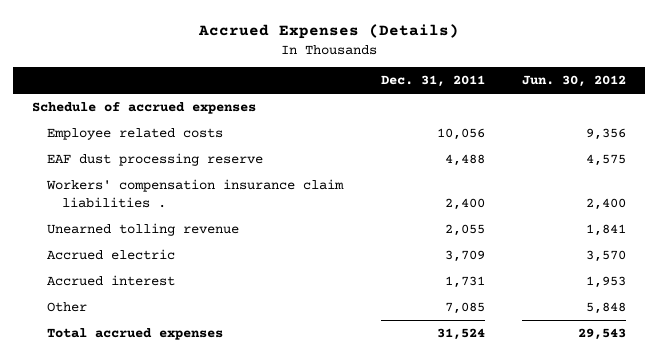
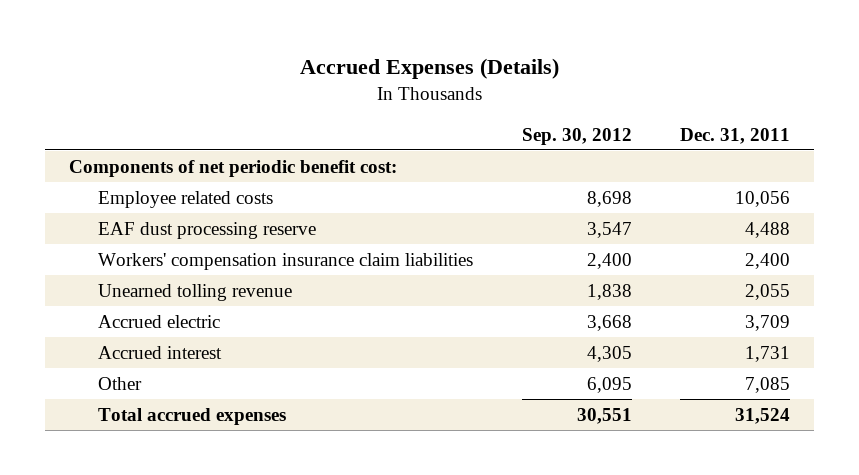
- | Dec. 31, 2011 | Jun. 30, 2012
+ | Sep. 30, 2012 | Dec. 31, 2011
- Schedule of accrued expenses
+ Components of net periodic benefit cost:
- Workers' compensation insurance claim liabilities . | 2,400 | 2,400
+ Workers' compensation insurance claim liabilities | 2,400 | 2,400

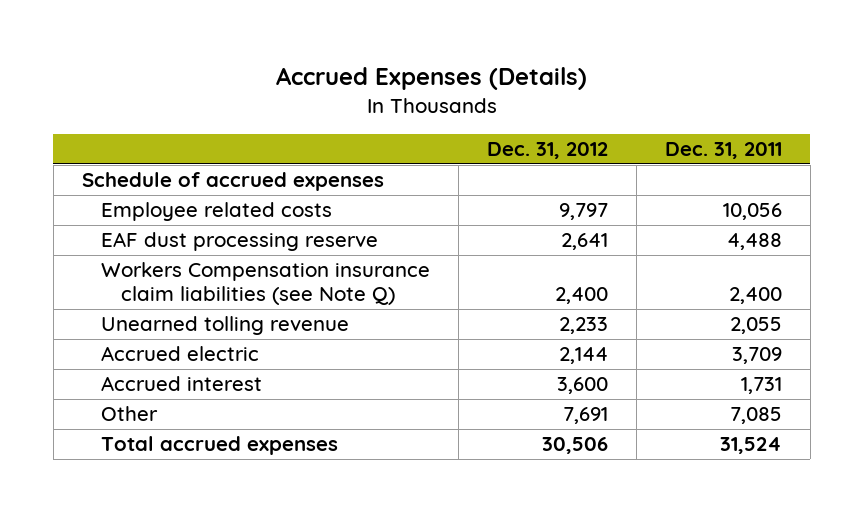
- | Sep. 30, 2012 | Dec. 31, 2011
+ | Dec. 31, 2012 | Dec. 31, 2011
- Components of net periodic benefit cost:
+ Schedule of accrued expenses
- Workers' compensation insurance claim liabilities | 2,400 | 2,400
+ Workers Compensation insurance claim liabilities (see Note Q) | 2,400 | 2,400

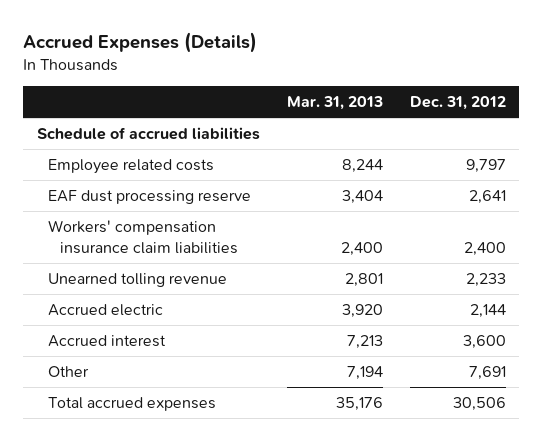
- | Dec. 31, 2012 | Dec. 31, 2011
+ | Mar. 31, 2013 | Dec. 31, 2012
- Schedule of accrued expenses
+ Schedule of accrued liabilities
- Workers Compensation insurance claim liabilities (see Note Q) | 2,400 | 2,400
+ Workers' compensation insurance claim liabilities | 2,400 | 2,400

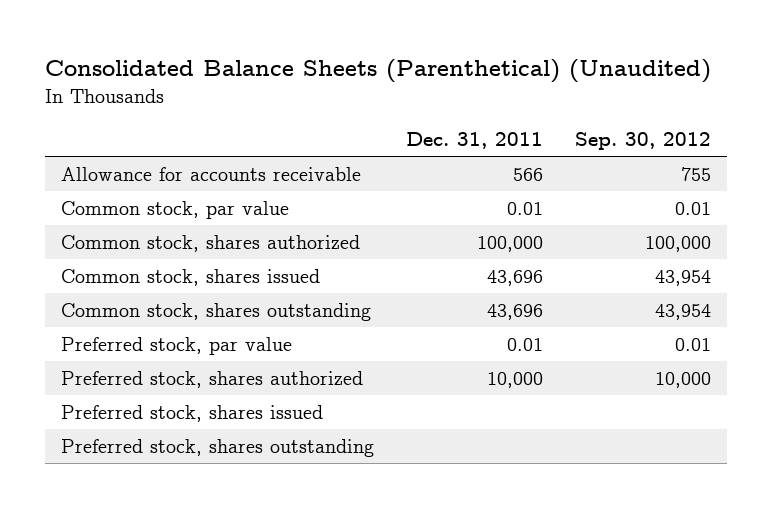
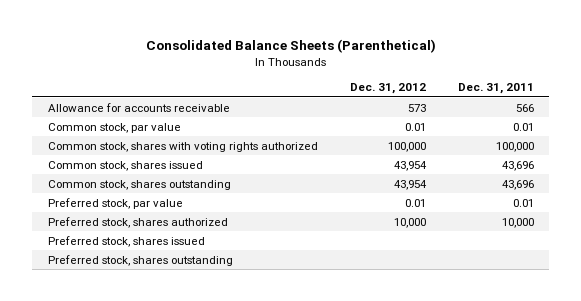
- Consolidated Balance Sheets (Parenthetical) (Unaudited)
+ Consolidated Balance Sheets (Parenthetical)
- | Dec. 31, 2011 | Sep. 30, 2012
+ | Dec. 31, 2012 | Dec. 31, 2011
- Common stock, shares authorized | 100,000 | 100,000
+ Common stock, shares with voting rights authorized | 100,000 | 100,000

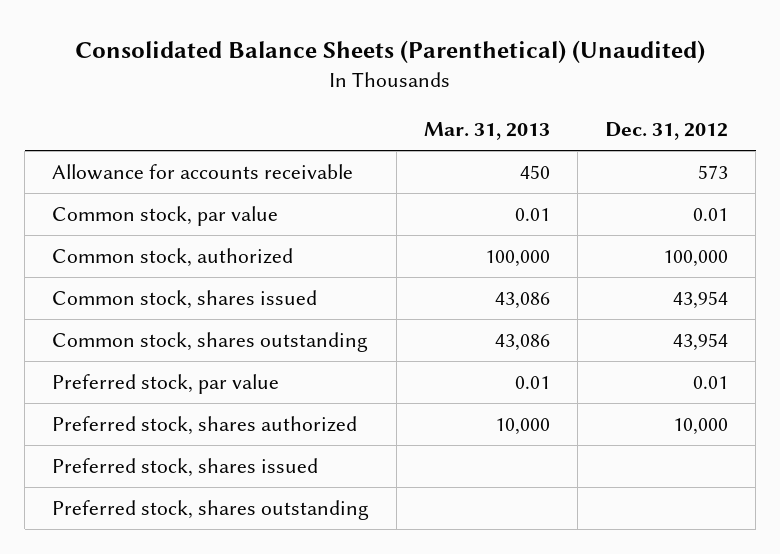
- Consolidated Balance Sheets (Parenthetical)
+ Consolidated Balance Sheets (Parenthetical) (Unaudited)
- | Dec. 31, 2012 | Dec. 31, 2011
+ | Mar. 31, 2013 | Dec. 31, 2012
- Common stock, shares with voting rights authorized | 100,000 | 100,000
+ Common stock, authorized | 100,000 | 100,000

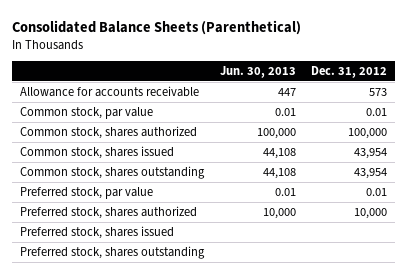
- Consolidated Balance Sheets (Parenthetical) (Unaudited)
+ Consolidated Balance Sheets (Parenthetical)
- | Mar. 31, 2013 | Dec. 31, 2012
+ | Jun. 30, 2013 | Dec. 31, 2012
- Common stock, authorized | 100,000 | 100,000
+ Common stock, shares authorized | 100,000 | 100,000

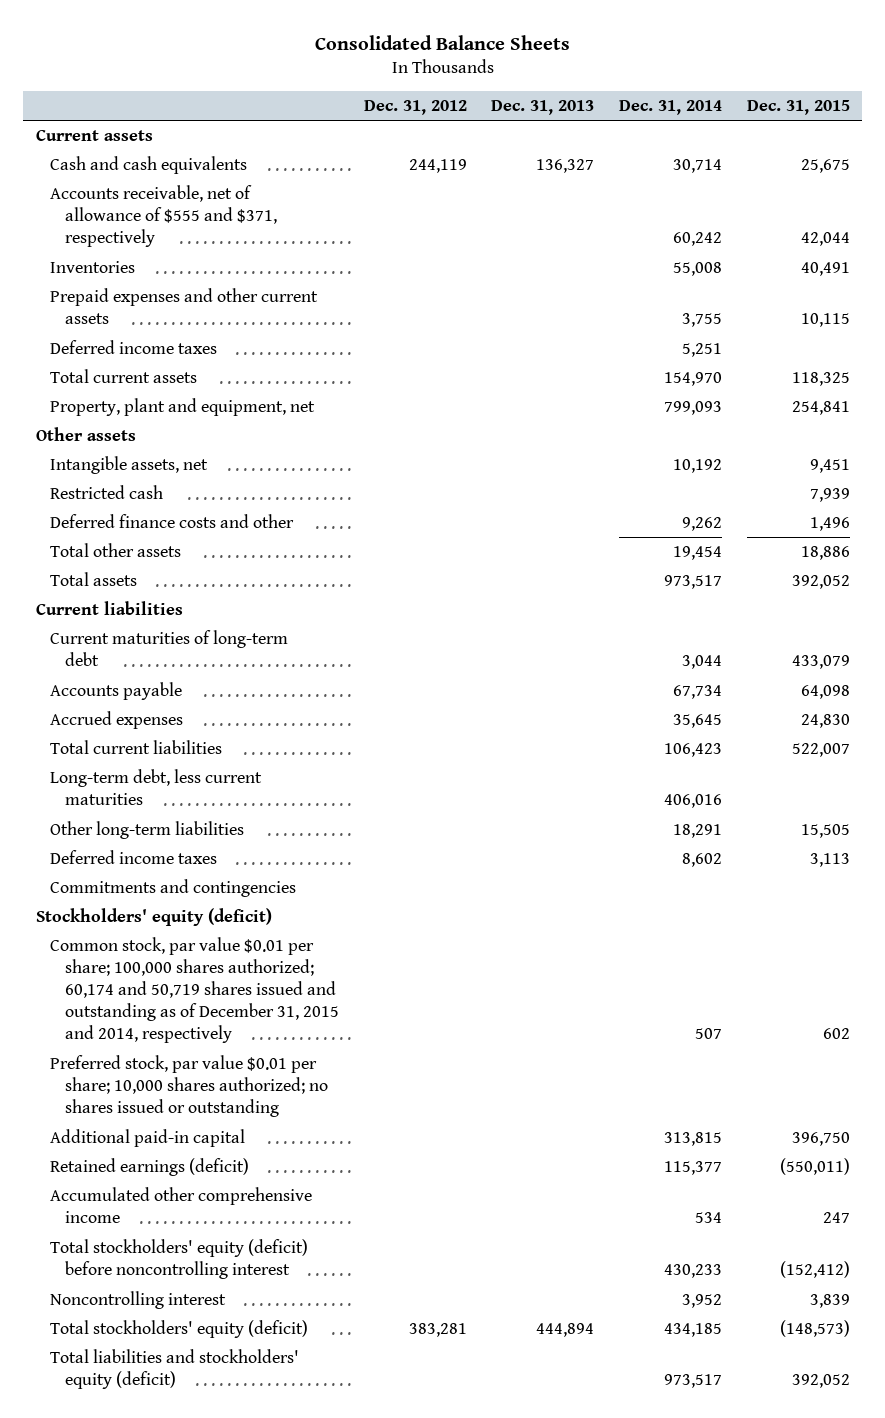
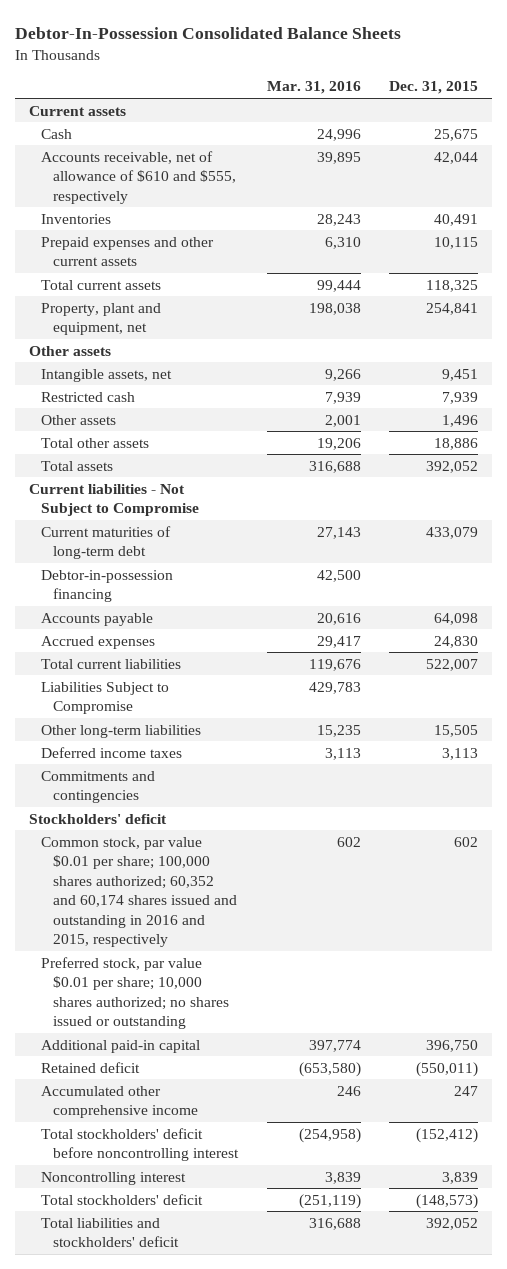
- Consolidated Balance Sheets
+ Debtor-In-Possession Consolidated Balance Sheets
- | Dec. 31, 2012 | Dec. 31, 2013 | Dec. 31, 2014 | Dec. 31, 2015
+ | Mar. 31, 2016 | Dec. 31, 2015
- Cash and cash equivalents | 244,119 | 136,327 | 30,714 | 25,675
- Accounts receivable, net of allowance of $555 and $371, respectively | | | 60,242 | 42,044
+ Cash | 24,996 | 25,675
+ Accounts receivable, net of allowance of $610 and $555, respectively | 39,895 | 42,044
- Deferred income taxes | | | 5,251 |
- Deferred finance costs and other | | | 9,262 | 1,496
+ Other assets | 2,001 | 1,496
- Current liabilities
+ Current liabilities - Not Subject to Compromise
+ Debtor-in-possession financing | 42,500 |
- Long-term debt, less current maturities | | | 406,016 |
+ Liabilities Subject to Compromise | 429,783 |
- Stockholders' equity (deficit)
- Common stock, par value $0.01 per share; 100,000 shares authorized; 60,174 and 50,719 shares issued and outstanding as of December 31, 2015 and 2014, respectively | | | 507 | 602
+ Stockholders' deficit
+ Common stock, par value $0.01 per share; 100,000 shares authorized; 60,352 and 60,174 shares issued and outstanding in 2016 and 2015, respectively | 602 | 602
- Retained earnings (deficit) | | | 115,377 | (550,011)
+ Retained deficit | (653,580) | (550,011)
- Total stockholders' equity (deficit) before noncontrolling interest | | | 430,233 | (152,412)
+ Total stockholders' deficit before noncontrolling interest | (254,958) | (152,412)
- Total stockholders' equity (deficit) | 383,281 | 444,894 | 434,185 | (148,573)
- Total liabilities and stockholders' equity (deficit) | | | 973,517 | 392,052
+ Total stockholders' deficit | (251,119) | (148,573)
+ Total liabilities and stockholders' deficit | 316,688 | 392,052

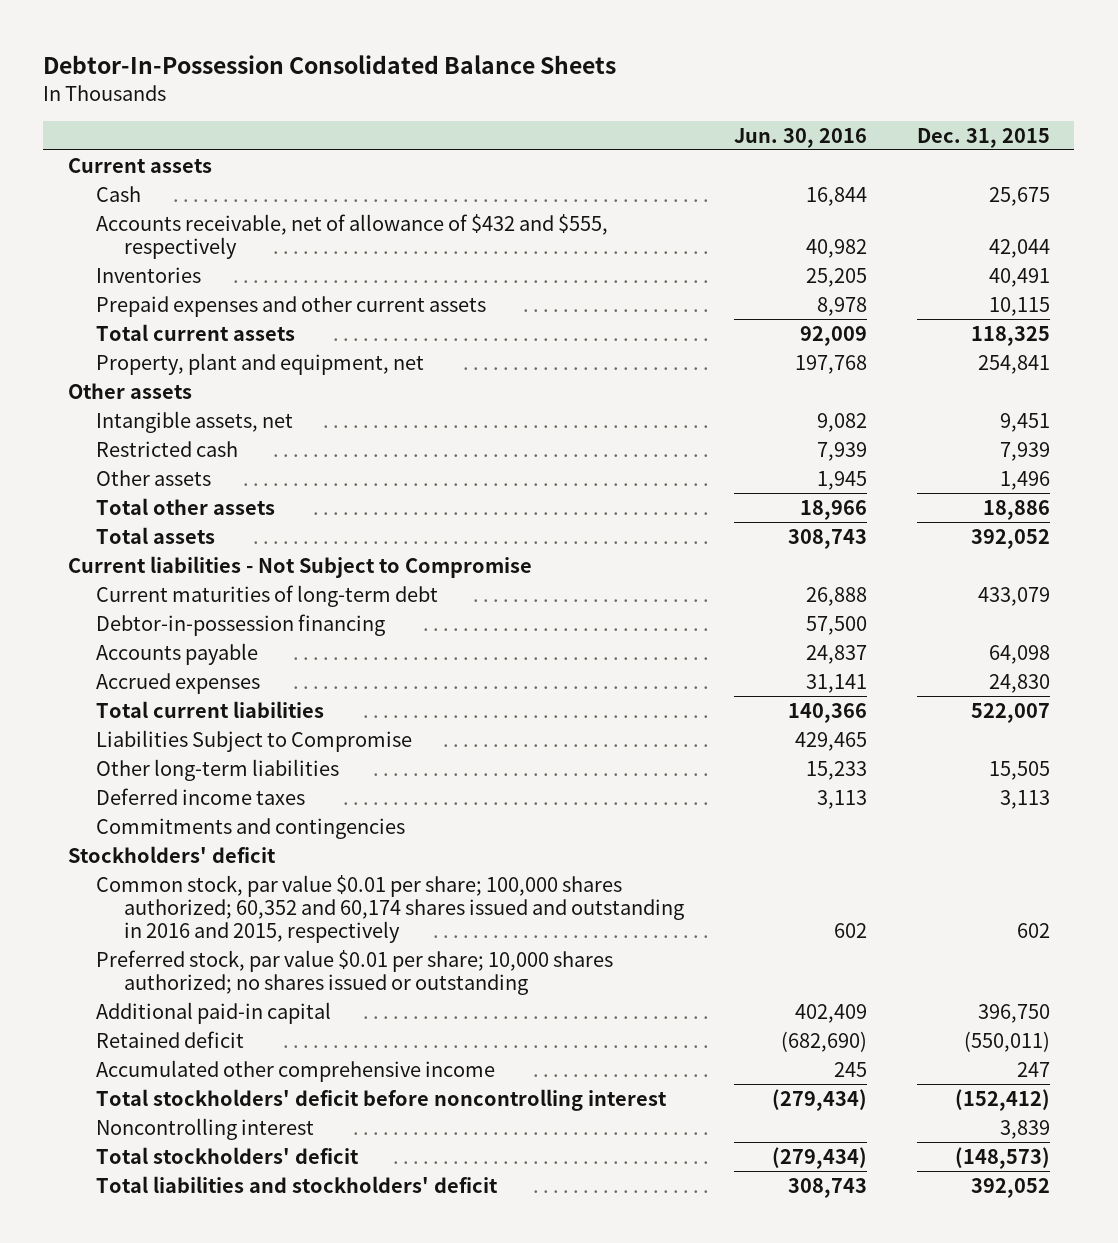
- | Mar. 31, 2016 | Dec. 31, 2015
+ | Jun. 30, 2016 | Dec. 31, 2015
- Accounts receivable, net of allowance of $610 and $555, respectively | 39,895 | 42,044
+ Accounts receivable, net of allowance of $432 and $555, respectively | 40,982 | 42,044

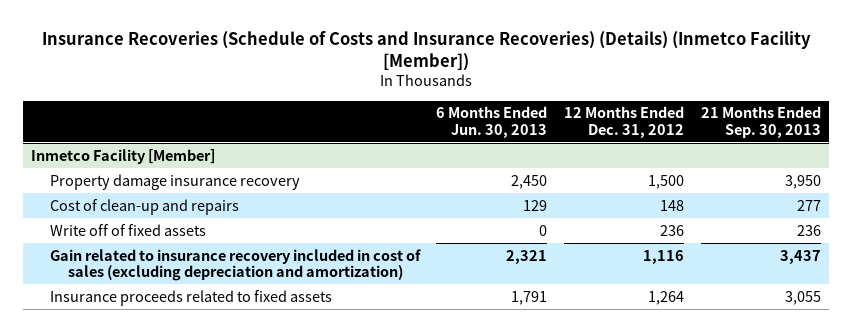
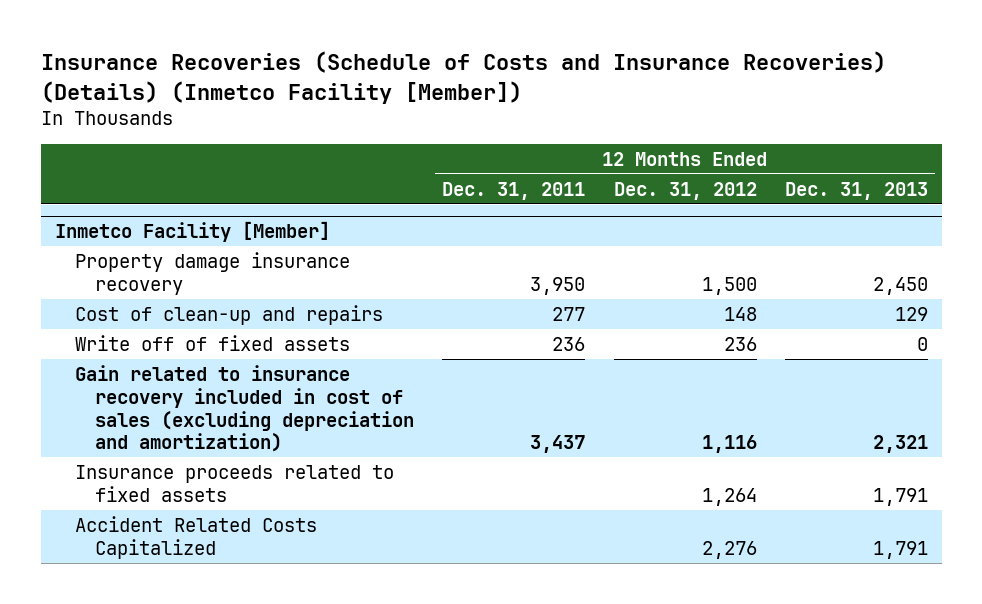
- | 6 Months Ended Jun. 30, 2013 | 12 Months Ended Dec. 31, 2012 | 21 Months Ended Sep. 30, 2013
+ | 12 Months Ended Dec. 31, 2011 | 12 Months Ended Dec. 31, 2012 | 12 Months Ended Dec. 31, 2013
@ Inmetco Facility [Member]
+ Accident Related Costs Capitalized | | 2,276 | 1,791

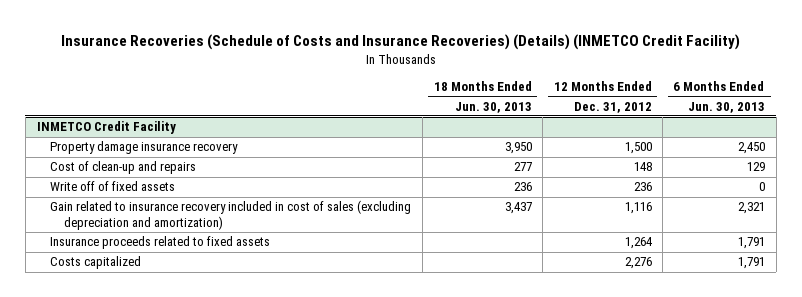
- Insurance Recoveries (Schedule of Costs and Insurance Recoveries) (Details) (Inmetco Facility [Member])
+ Insurance Recoveries (Schedule of Costs and Insurance Recoveries) (Details) (INMETCO Credit Facility)
- | 12 Months Ended Dec. 31, 2011 | 12 Months Ended Dec. 31, 2012 | 12 Months Ended Dec. 31, 2013
+ | 18 Months Ended Jun. 30, 2013 | 12 Months Ended Dec. 31, 2012 | 6 Months Ended Jun. 30, 2013
- Inmetco Facility [Member]
+ INMETCO Credit Facility
- Accident Related Costs Capitalized | | 2,276 | 1,791
+ Costs capitalized | | 2,276 | 1,791

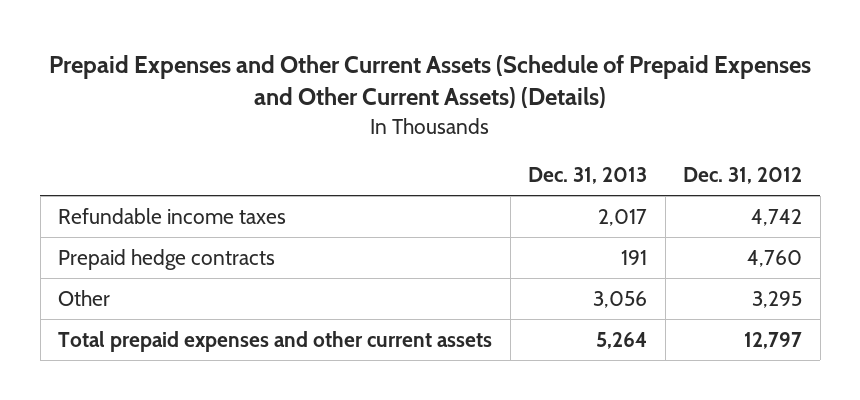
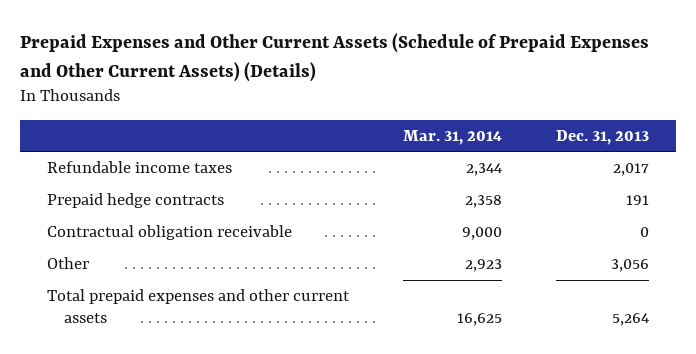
- | Dec. 31, 2013 | Dec. 31, 2012
+ | Mar. 31, 2014 | Dec. 31, 2013
+ Contractual obligation receivable | 9,000 | 0

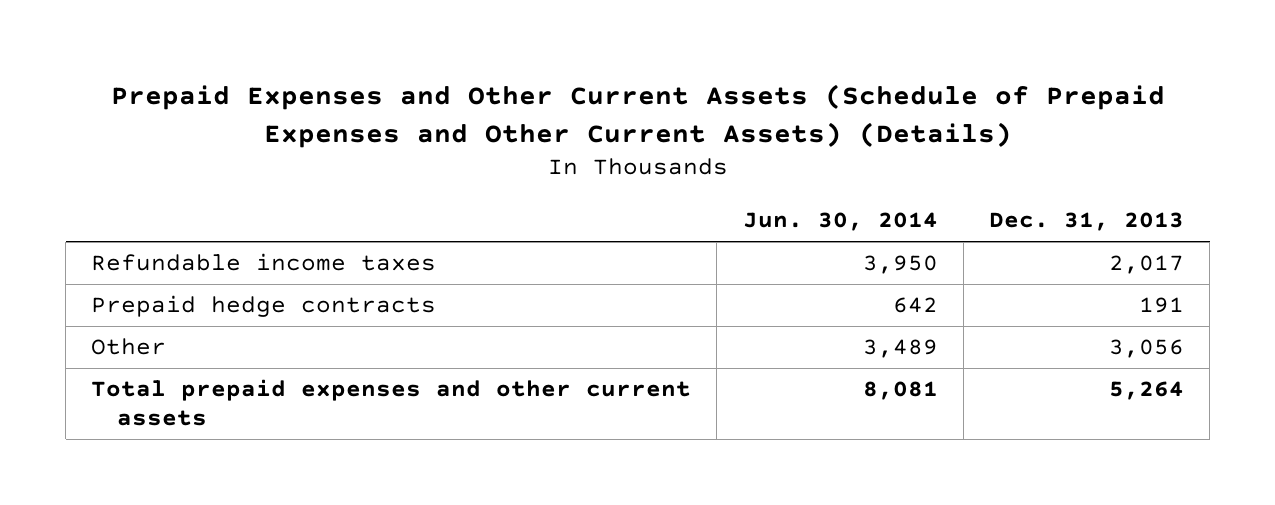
- | Mar. 31, 2014 | Dec. 31, 2013
+ | Jun. 30, 2014 | Dec. 31, 2013
- Contractual obligation receivable | 9,000 | 0

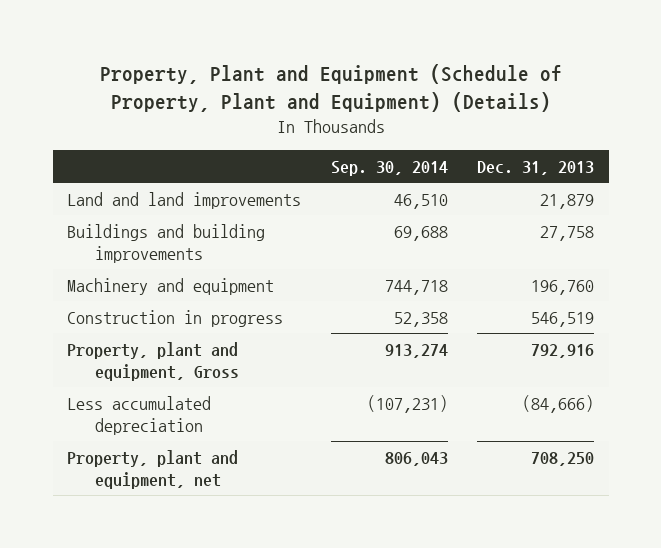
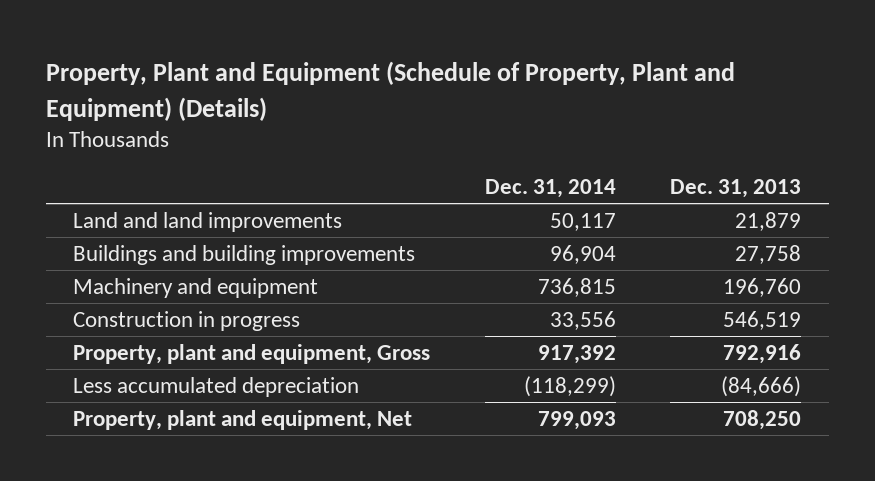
- | Sep. 30, 2014 | Dec. 31, 2013
+ | Dec. 31, 2014 | Dec. 31, 2013
- Property, plant and equipment, net | 806,043 | 708,250
+ Property, plant and equipment, Net | 799,093 | 708,250

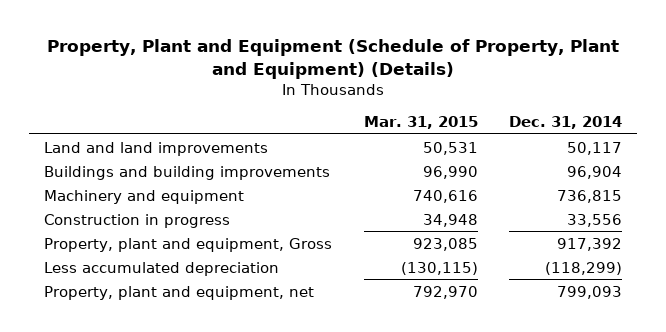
- | Dec. 31, 2014 | Dec. 31, 2013
+ | Mar. 31, 2015 | Dec. 31, 2014
- Property, plant and equipment, Net | 799,093 | 708,250
+ Property, plant and equipment, net | 792,970 | 799,093

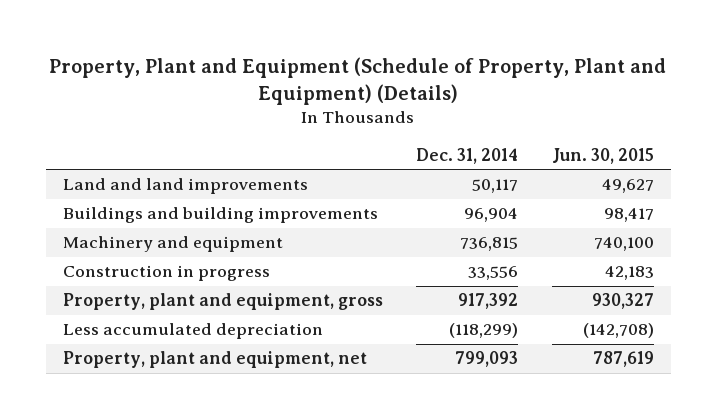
- | Mar. 31, 2015 | Dec. 31, 2014
+ | Dec. 31, 2014 | Jun. 30, 2015
- Property, plant and equipment, Gross | 923,085 | 917,392
+ Property, plant and equipment, gross | 917,392 | 930,327

